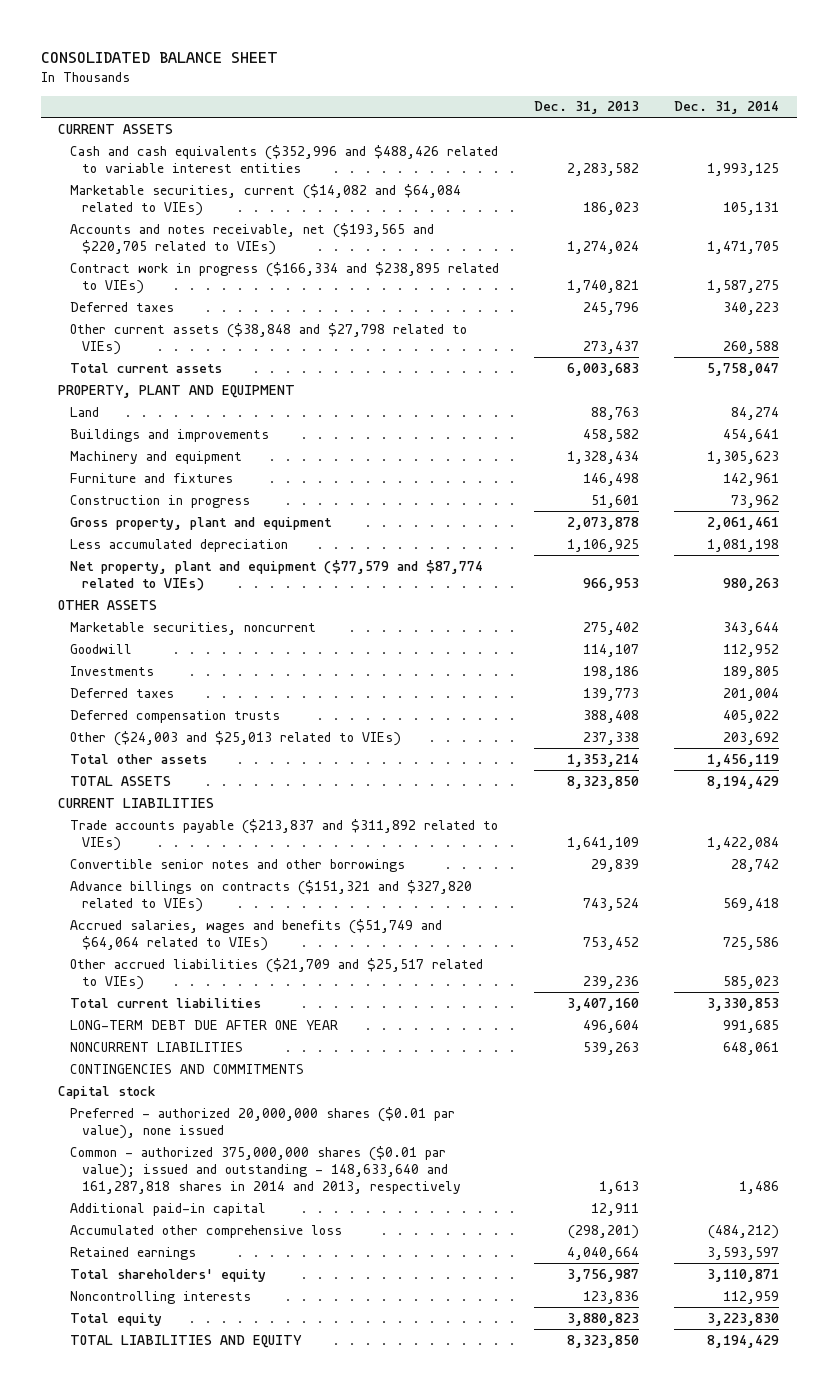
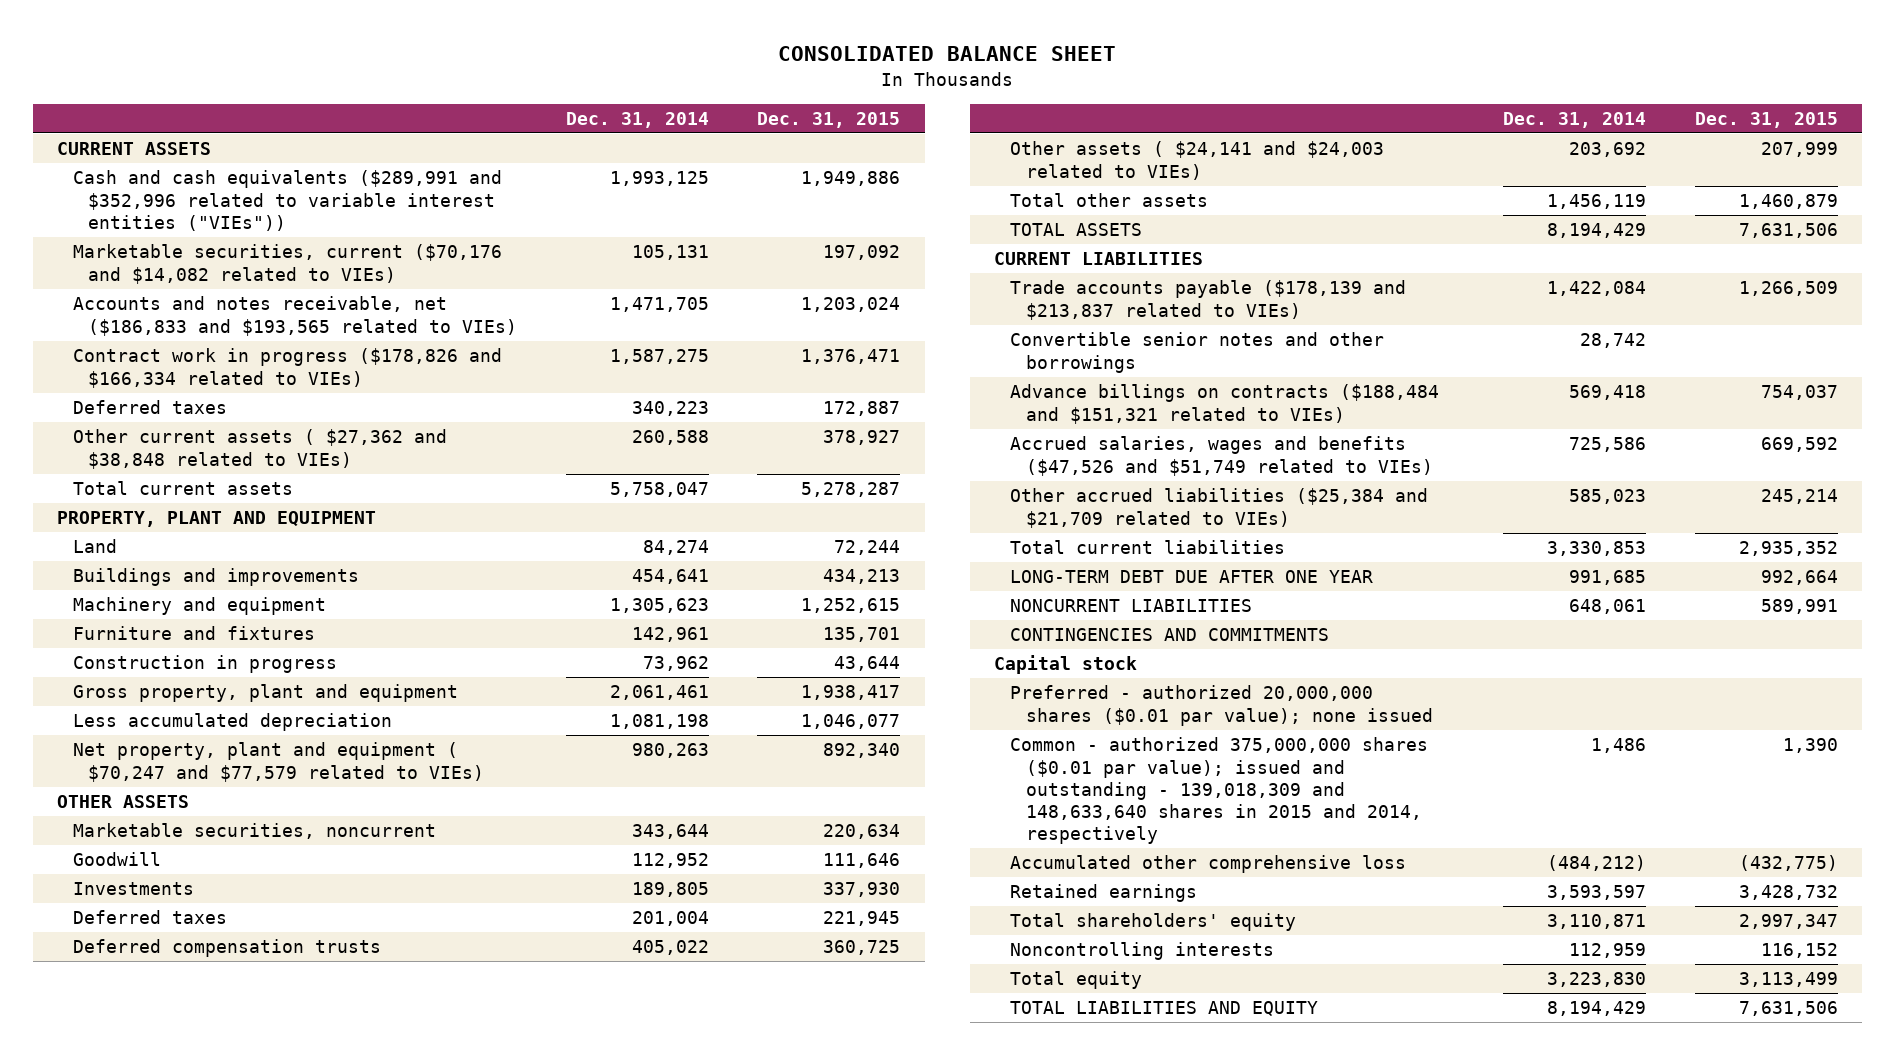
- | Dec. 31, 2013 | Dec. 31, 2014
+ | Dec. 31, 2014 | Dec. 31, 2015
- Cash and cash equivalents ($352,996 and $488,426 related to variable interest entities | 2,283,582 | 1,993,125
- Marketable securities, current ($14,082 and $64,084 related to VIEs) | 186,023 | 105,131
- Accounts and notes receivable, net ($193,565 and $220,705 related to VIEs) | 1,274,024 | 1,471,705
- Contract work in progress ($166,334 and $238,895 related to VIEs) | 1,740,821 | 1,587,275
+ Cash and cash equivalents ($289,991 and $352,996 related to variable interest entities ("VIEs")) | 1,993,125 | 1,949,886
+ Marketable securities, current ($70,176 and $14,082 related to VIEs) | 105,131 | 197,092
+ Accounts and notes receivable, net ($186,833 and $193,565 related to VIEs) | 1,471,705 | 1,203,024
+ Contract work in progress ($178,826 and $166,334 related to VIEs) | 1,587,275 | 1,376,471
- Other current assets ($38,848 and $27,798 related to VIEs) | 273,437 | 260,588
+ Other current assets ( $27,362 and $38,848 related to VIEs) | 260,588 | 378,927
- Net property, plant and equipment ($77,579 and $87,774 related to VIEs) | 966,953 | 980,263
+ Net property, plant and equipment ( $70,247 and $77,579 related to VIEs) | 980,263 | 892,340
- Other ($24,003 and $25,013 related to VIEs) | 237,338 | 203,692
+ Other assets ( $24,141 and $24,003 related to VIEs) | 203,692 | 207,999
- Trade accounts payable ($213,837 and $311,892 related to VIEs) | 1,641,109 | 1,422,084
+ Trade accounts payable ($178,139 and $213,837 related to VIEs) | 1,422,084 | 1,266,509
- Advance billings on contracts ($151,321 and $327,820 related to VIEs) | 743,524 | 569,418
- Accrued salaries, wages and benefits ($51,749 and $64,064 related to VIEs) | 753,452 | 725,586
- Other accrued liabilities ($21,709 and $25,517 related to VIEs) | 239,236 | 585,023
+ Advance billings on contracts ($188,484 and $151,321 related to VIEs) | 569,418 | 754,037
+ Accrued salaries, wages and benefits ($47,526 and $51,749 related to VIEs) | 725,586 | 669,592
+ Other accrued liabilities ($25,384 and $21,709 related to VIEs) | 585,023 | 245,214
- Preferred - authorized 20,000,000 shares ($0.01 par value), none issued
- Common - authorized 375,000,000 shares ($0.01 par value); issued and outstanding - 148,633,640 and 161,287,818 shares in 2014 and 2013, respectively | 1,613 | 1,486
- Additional paid-in capital | 12,911 |
+ Preferred - authorized 20,000,000 shares ($0.01 par value); none issued
+ Common - authorized 375,000,000 shares ($0.01 par value); issued and outstanding - 139,018,309 and 148,633,640 shares in 2015 and 2014, respectively | 1,486 | 1,390

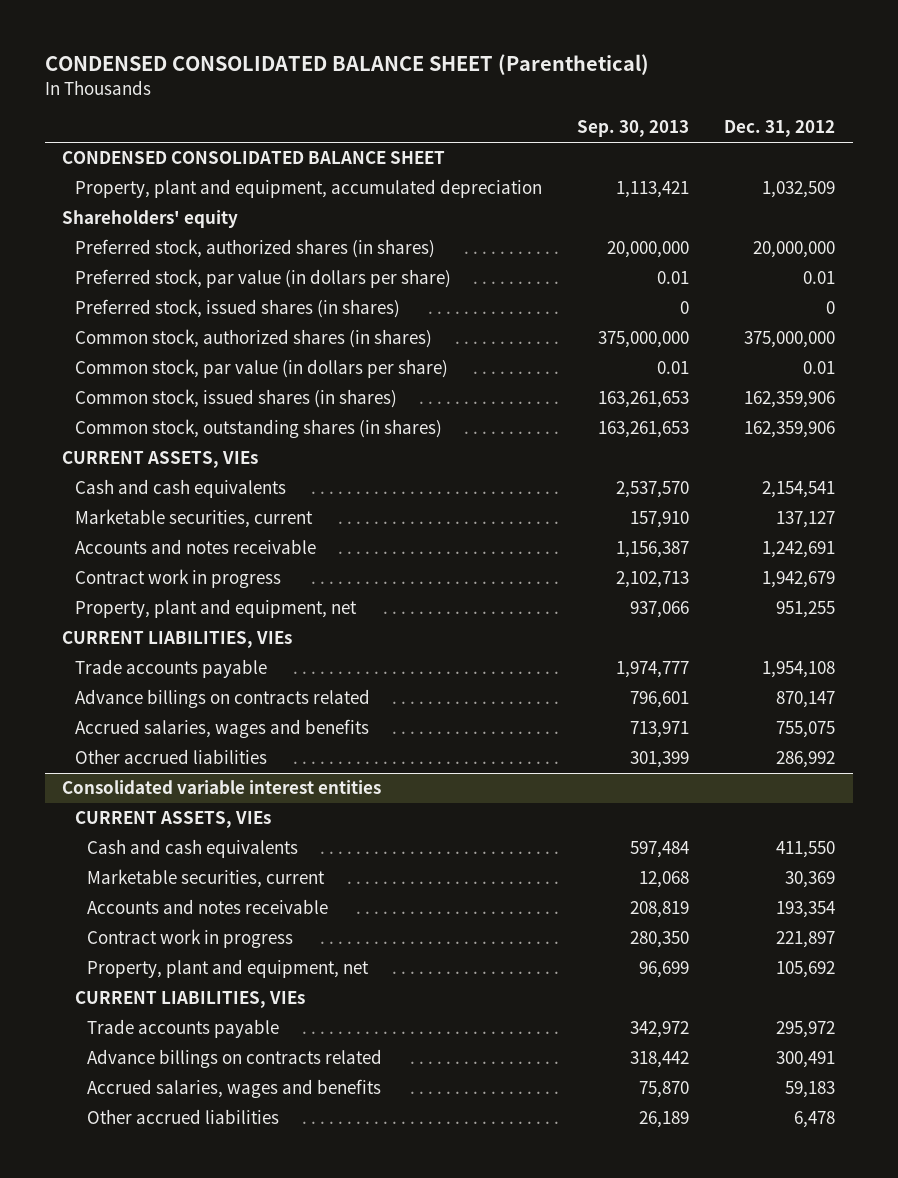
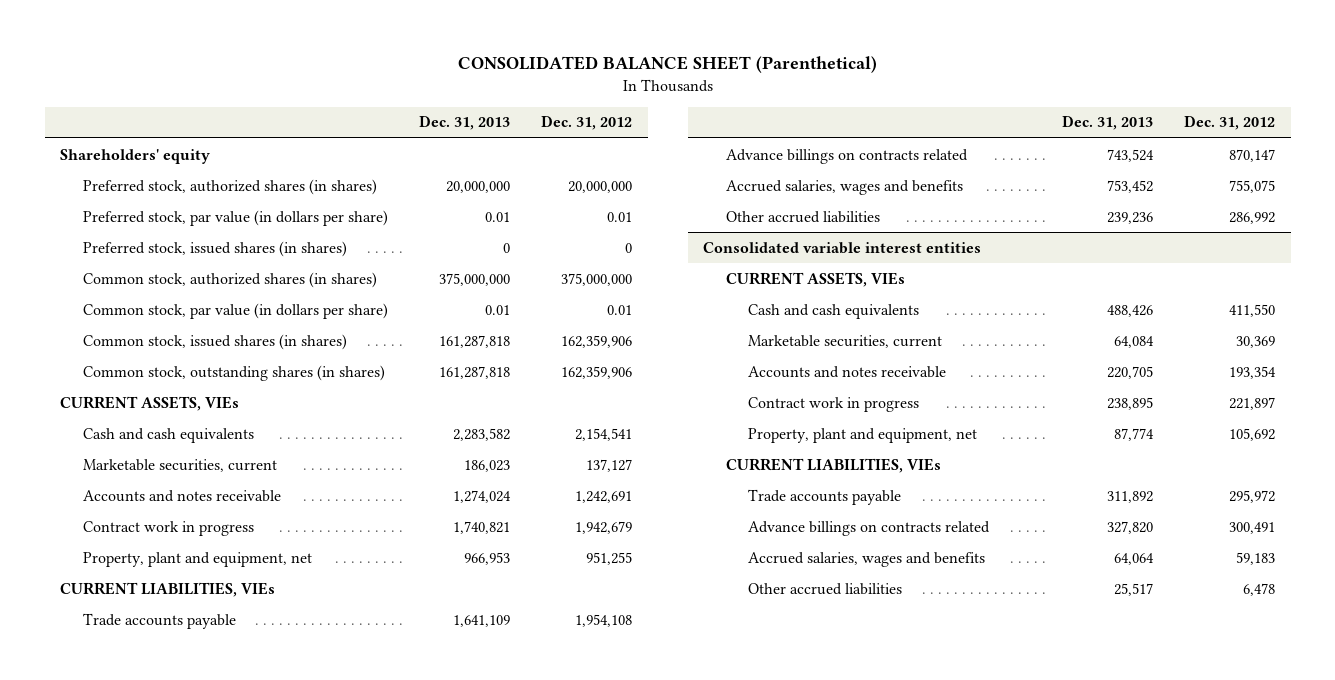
- CONDENSED CONSOLIDATED BALANCE SHEET (Parenthetical)
+ CONSOLIDATED BALANCE SHEET (Parenthetical)
- | Sep. 30, 2013 | Dec. 31, 2012
+ | Dec. 31, 2013 | Dec. 31, 2012
- CONDENSED CONSOLIDATED BALANCE SHEET
- Property, plant and equipment, accumulated depreciation | 1,113,421 | 1,032,509

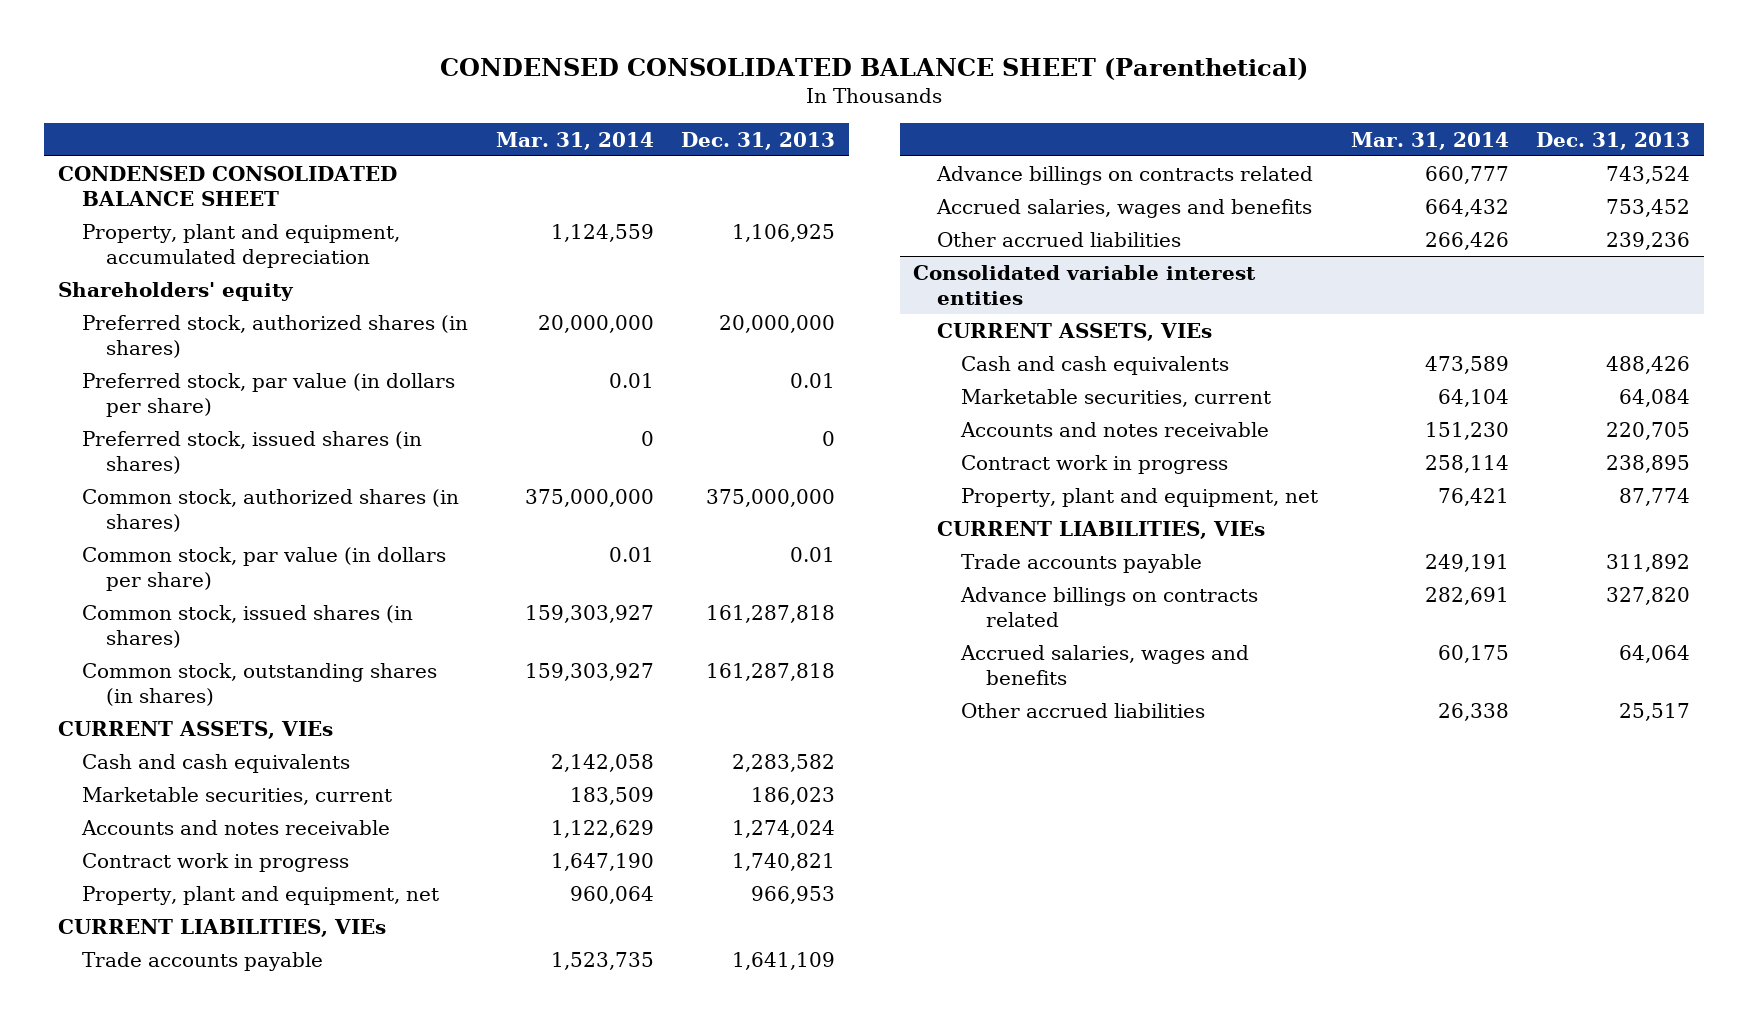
- CONSOLIDATED BALANCE SHEET (Parenthetical)
+ CONDENSED CONSOLIDATED BALANCE SHEET (Parenthetical)
- | Dec. 31, 2013 | Dec. 31, 2012
+ | Mar. 31, 2014 | Dec. 31, 2013
+ CONDENSED CONSOLIDATED BALANCE SHEET
+ Property, plant and equipment, accumulated depreciation | 1,124,559 | 1,106,925

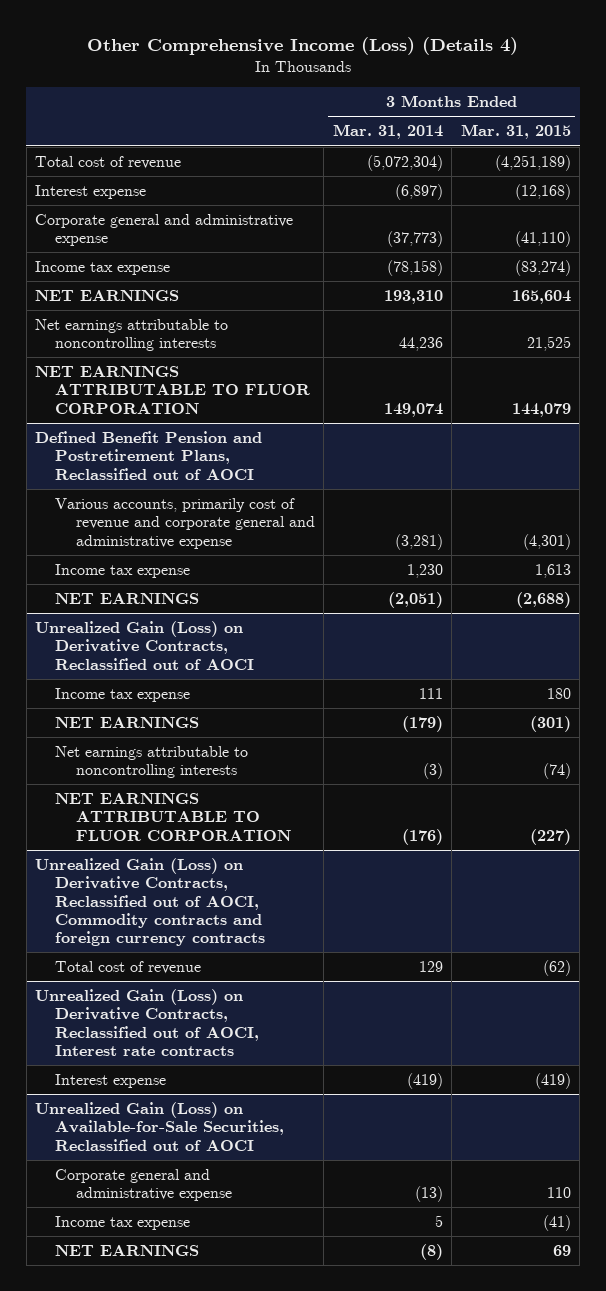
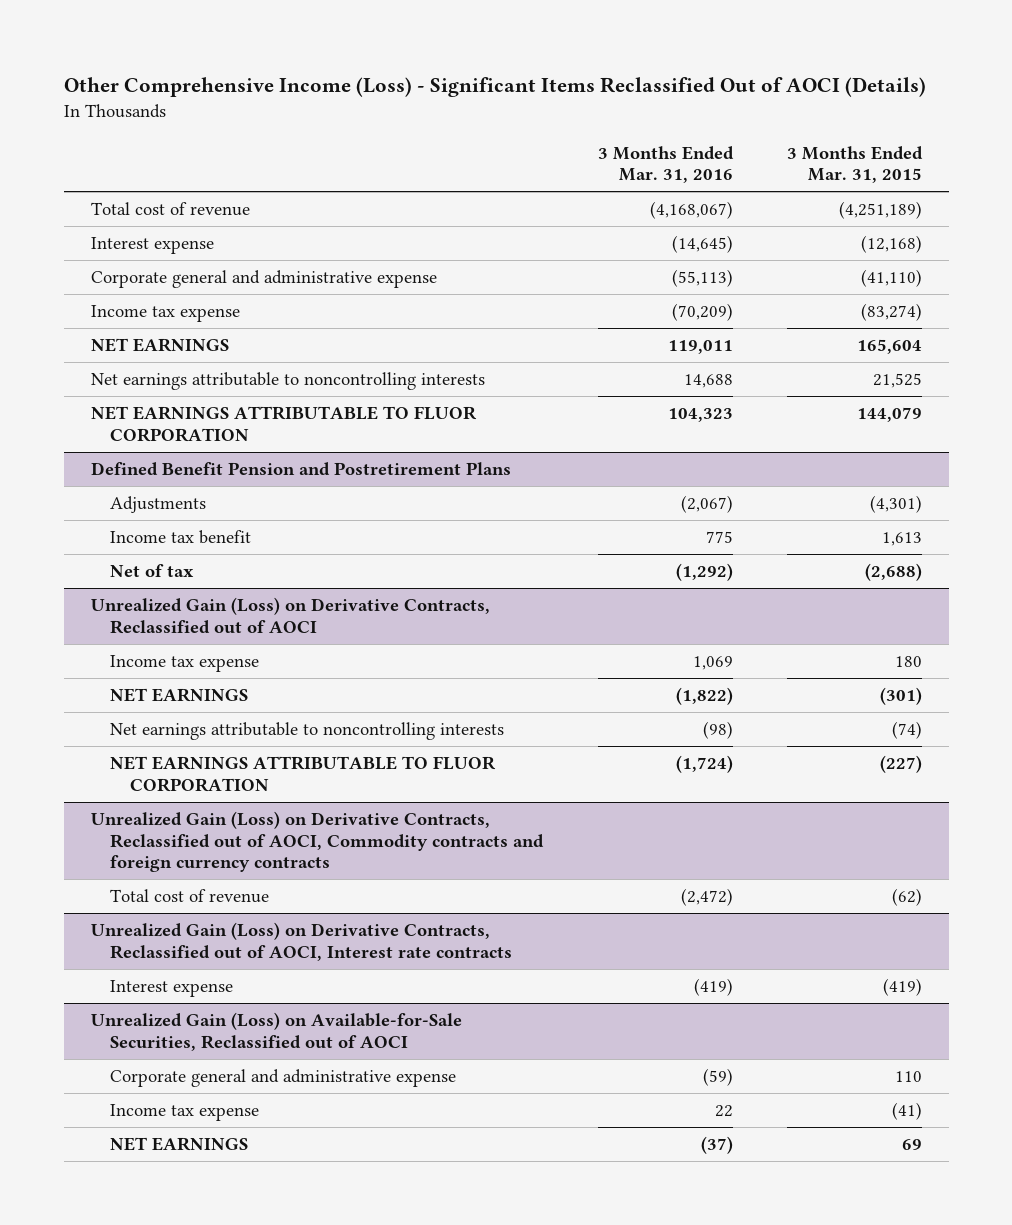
- Other Comprehensive Income (Loss) (Details 4)
+ Other Comprehensive Income (Loss) - Significant Items Reclassified Out of AOCI (Details)
- | 3 Months Ended Mar. 31, 2014 | 3 Months Ended Mar. 31, 2015
+ | 3 Months Ended Mar. 31, 2016 | 3 Months Ended Mar. 31, 2015
- Defined Benefit Pension and Postretirement Plans, Reclassified out of AOCI
- Various accounts, primarily cost of revenue and corporate general and administrative expense | (3,281) | (4,301)
- Income tax expense | 1,230 | 1,613
- NET EARNINGS | (2,051) | (2,688)
+ Defined Benefit Pension and Postretirement Plans
+ Adjustments | (2,067) | (4,301)
+ Income tax benefit | 775 | 1,613
+ Net of tax | (1,292) | (2,688)

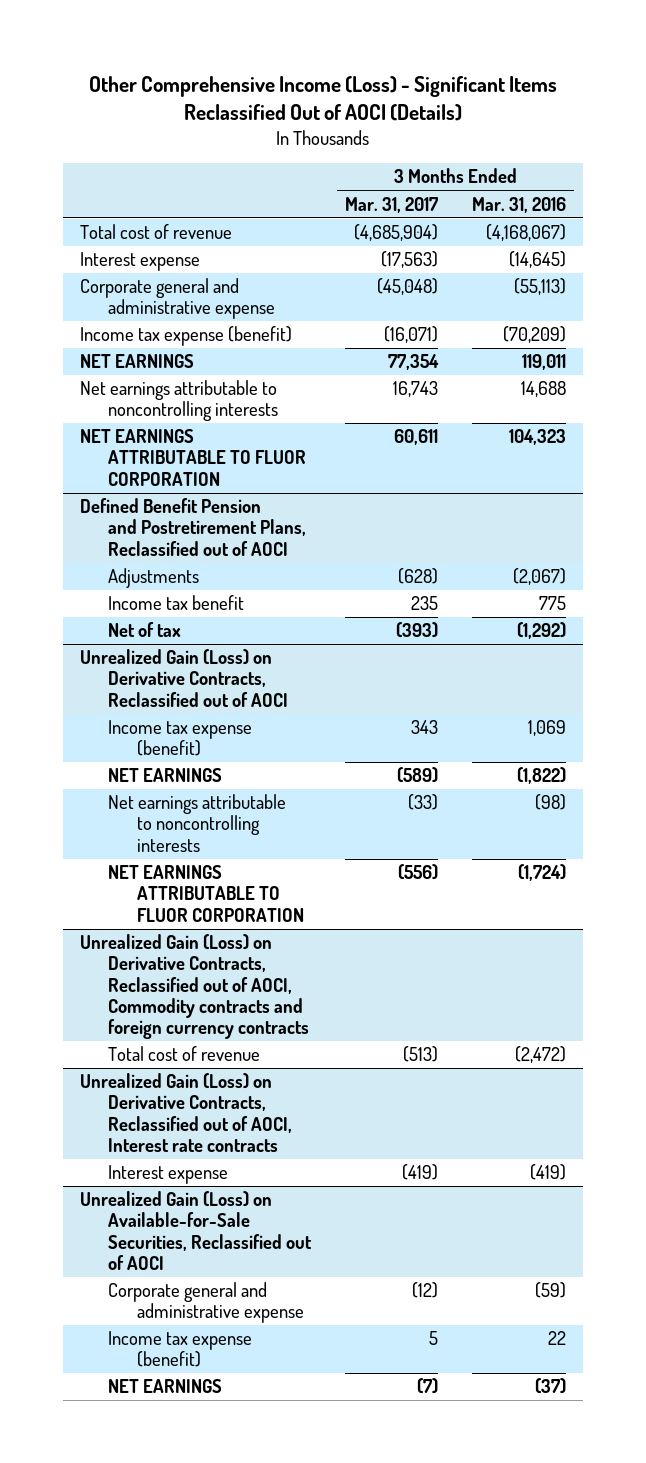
- | 3 Months Ended Mar. 31, 2016 | 3 Months Ended Mar. 31, 2015
+ | 3 Months Ended Mar. 31, 2017 | 3 Months Ended Mar. 31, 2016
- Income tax expense | (70,209) | (83,274)
+ Income tax expense (benefit) | (16,071) | (70,209)
- Defined Benefit Pension and Postretirement Plans
+ Defined Benefit Pension and Postretirement Plans, Reclassified out of AOCI
@ Unrealized Gain (Loss) on Derivative Contracts, Reclassified out of AOCI
- Income tax expense | 1,069 | 180
+ Income tax expense (benefit) | 343 | 1,069
@ Unrealized Gain (Loss) on Available-for-Sale Securities, Reclassified out of AOCI
- Income tax expense | 22 | (41)
+ Income tax expense (benefit) | 5 | 22

